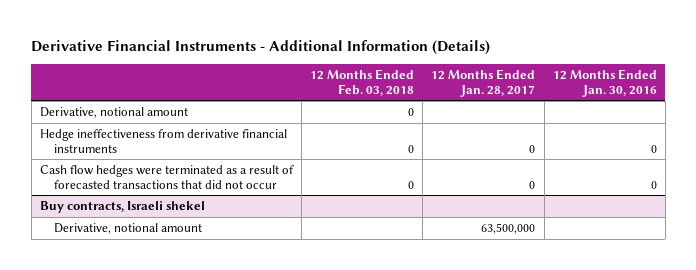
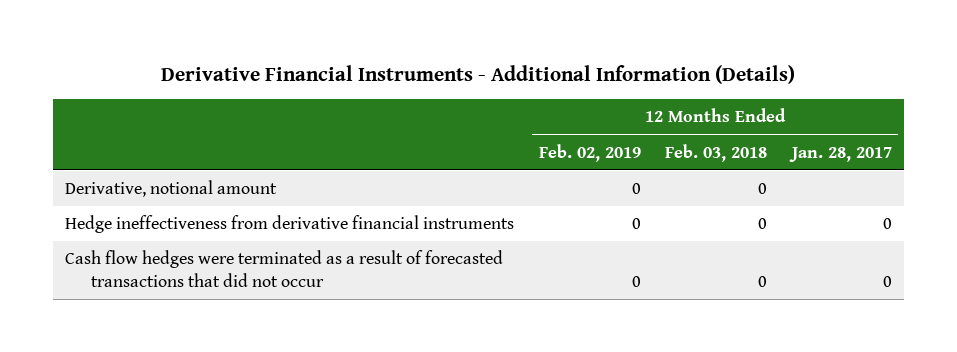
- | 12 Months Ended Feb. 03, 2018 | 12 Months Ended Jan. 28, 2017 | 12 Months Ended Jan. 30, 2016
+ | 12 Months Ended Feb. 02, 2019 | 12 Months Ended Feb. 03, 2018 | 12 Months Ended Jan. 28, 2017
- Buy contracts, Israeli shekel
- Derivative, notional amount | | 63,500,000 |

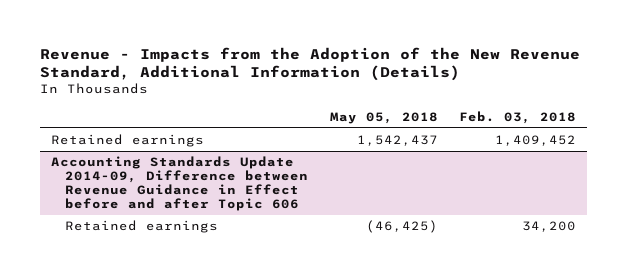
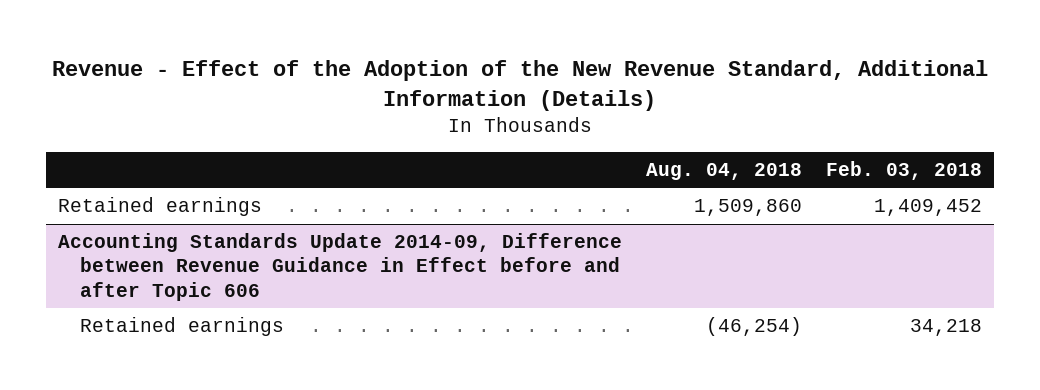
- Revenue - Impacts from the Adoption of the New Revenue Standard, Additional Information (Details)
+ Revenue - Effect of the Adoption of the New Revenue Standard, Additional Information (Details)
- | May 05, 2018 | Feb. 03, 2018
+ | Aug. 04, 2018 | Feb. 03, 2018
@ Accounting Standards Update 2014-09, Difference between Revenue Guidance in Effect before and after Topic 606
- Retained earnings | (46,425) | 34,200
+ Retained earnings | (46,254) | 34,218

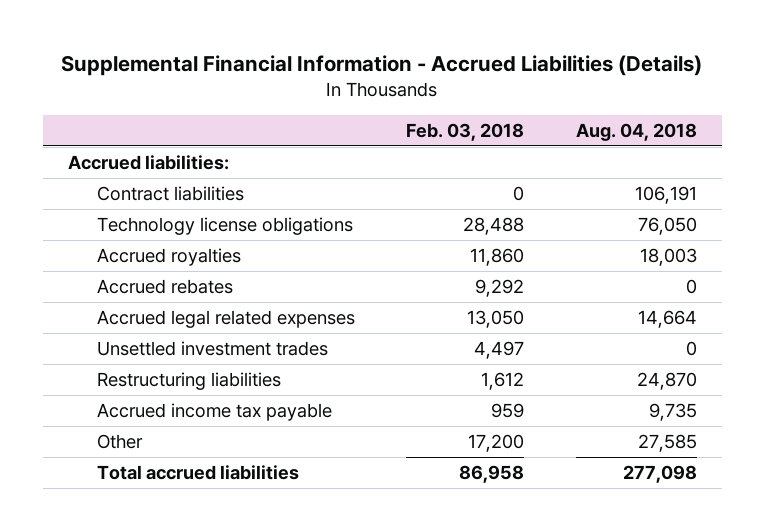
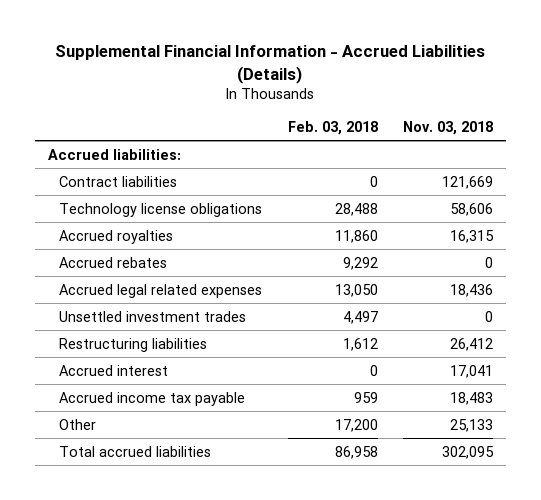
- | Feb. 03, 2018 | Aug. 04, 2018
+ | Feb. 03, 2018 | Nov. 03, 2018
+ Accrued interest | 0 | 17,041

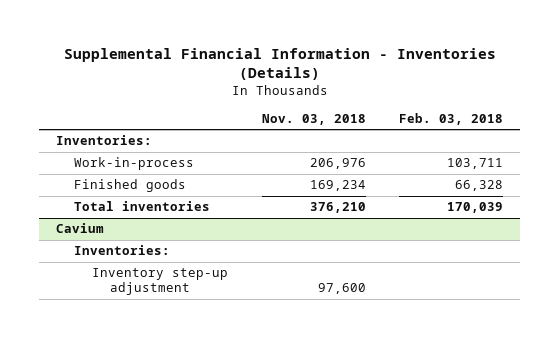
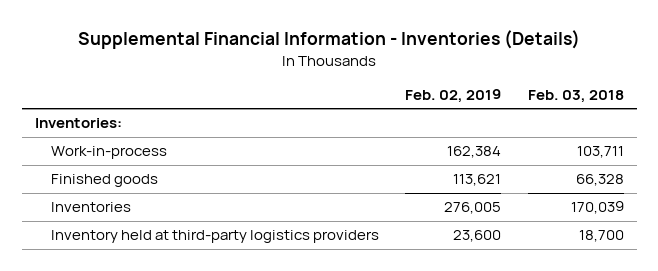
- | Nov. 03, 2018 | Feb. 03, 2018
+ | Feb. 02, 2019 | Feb. 03, 2018
- Total inventories | 376,210 | 170,039
- Cavium
- Inventories:
- Inventory step-up adjustment | 97,600 |
+ Inventories | 276,005 | 170,039
+ Inventory held at third-party logistics providers | 23,600 | 18,700

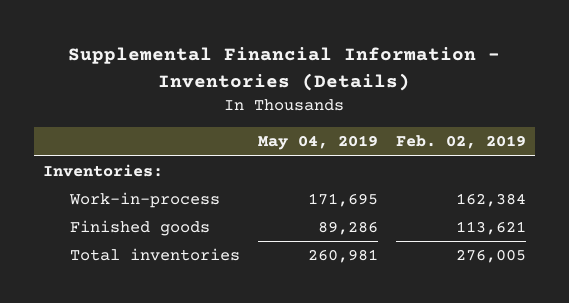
- | Feb. 02, 2019 | Feb. 03, 2018
+ | May 04, 2019 | Feb. 02, 2019
- Inventories | 276,005 | 170,039
- Inventory held at third-party logistics providers | 23,600 | 18,700
+ Total inventories | 260,981 | 276,005

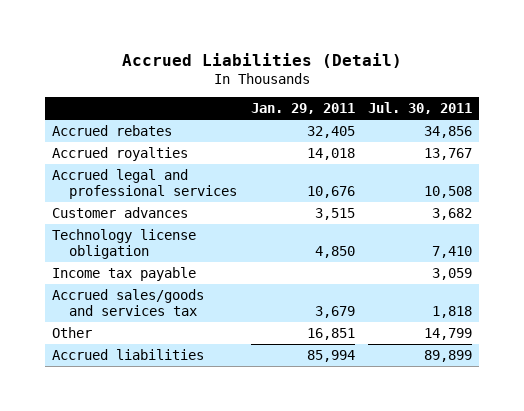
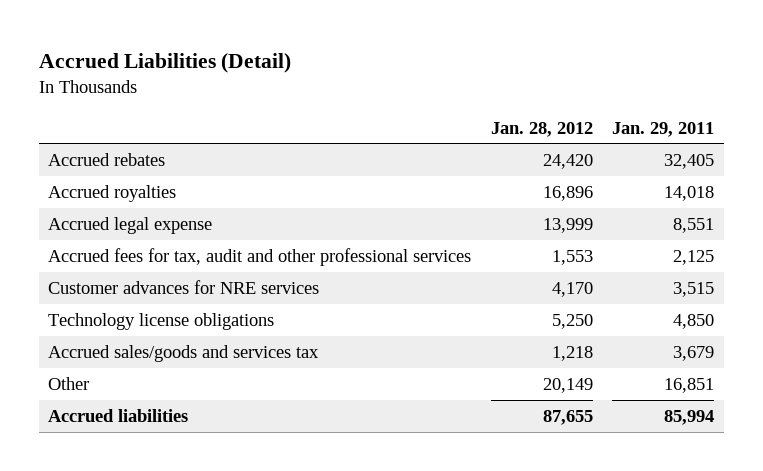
- | Jan. 29, 2011 | Jul. 30, 2011
+ | Jan. 28, 2012 | Jan. 29, 2011
- Accrued legal and professional services | 10,676 | 10,508
- Customer advances | 3,515 | 3,682
- Technology license obligation | 4,850 | 7,410
- Income tax payable | | 3,059
+ Accrued legal expense | 13,999 | 8,551
+ Accrued fees for tax, audit and other professional services | 1,553 | 2,125
+ Customer advances for NRE services | 4,170 | 3,515
+ Technology license obligations | 5,250 | 4,850

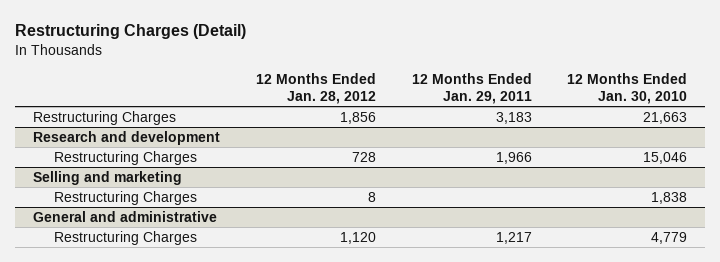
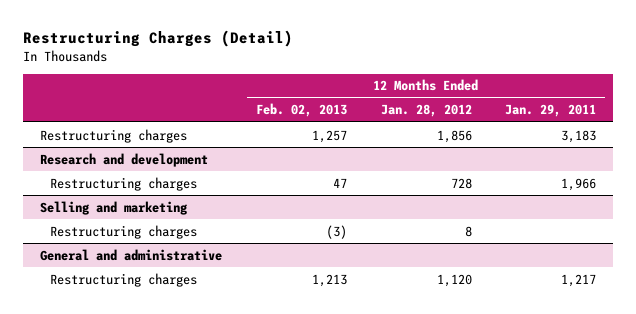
- | 12 Months Ended Jan. 28, 2012 | 12 Months Ended Jan. 29, 2011 | 12 Months Ended Jan. 30, 2010
+ | 12 Months Ended Feb. 02, 2013 | 12 Months Ended Jan. 28, 2012 | 12 Months Ended Jan. 29, 2011
- Restructuring Charges | 1,856 | 3,183 | 21,663
+ Restructuring charges | 1,257 | 1,856 | 3,183
@ Research and development
- Restructuring Charges | 728 | 1,966 | 15,046
+ Restructuring charges | 47 | 728 | 1,966
@ Selling and marketing
- Restructuring Charges | 8 | | 1,838
+ Restructuring charges | (3) | 8 |
@ General and administrative
- Restructuring Charges | 1,120 | 1,217 | 4,779
+ Restructuring charges | 1,213 | 1,120 | 1,217

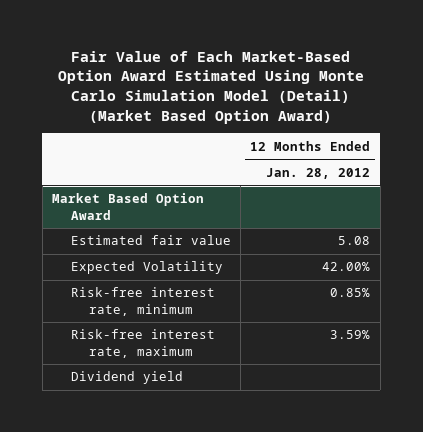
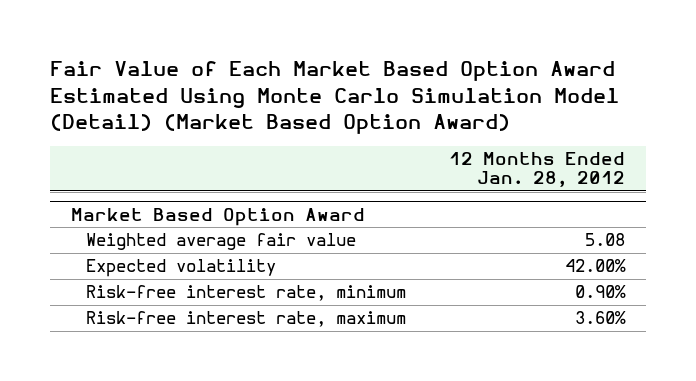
- Fair Value of Each Market-Based Option Award Estimated Using Monte Carlo Simulation Model (Detail) (Market Based Option Award)
+ Fair Value of Each Market Based Option Award Estimated Using Monte Carlo Simulation Model (Detail) (Market Based Option Award)
@ Market Based Option Award
- Estimated fair value | 5.08
- Expected Volatility | 42.00%
- Risk-free interest rate, minimum | 0.85%
- Risk-free interest rate, maximum | 3.59%
- Dividend yield
+ Weighted average fair value | 5.08
+ Expected volatility | 42.00%
+ Risk-free interest rate, minimum | 0.90%
+ Risk-free interest rate, maximum | 3.60%

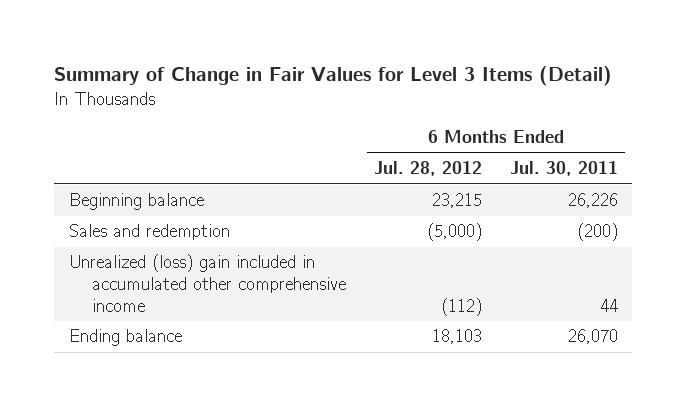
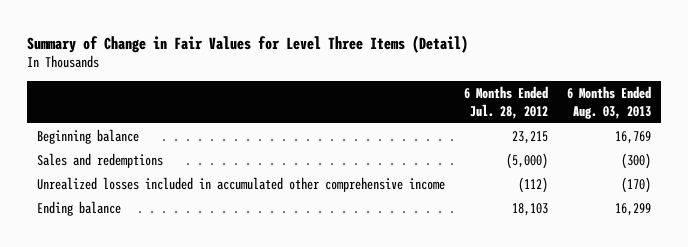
- Summary of Change in Fair Values for Level 3 Items (Detail)
+ Summary of Change in Fair Values for Level Three Items (Detail)
- | 6 Months Ended Jul. 28, 2012 | 6 Months Ended Jul. 30, 2011
+ | 6 Months Ended Jul. 28, 2012 | 6 Months Ended Aug. 03, 2013
- Sales and redemption | (5,000) | (200)
- Unrealized (loss) gain included in accumulated other comprehensive income | (112) | 44
+ Sales and redemptions | (5,000) | (300)
+ Unrealized losses included in accumulated other comprehensive income | (112) | (170)

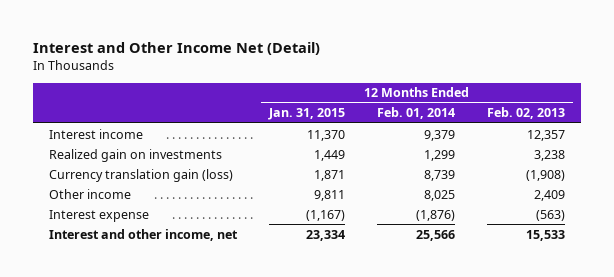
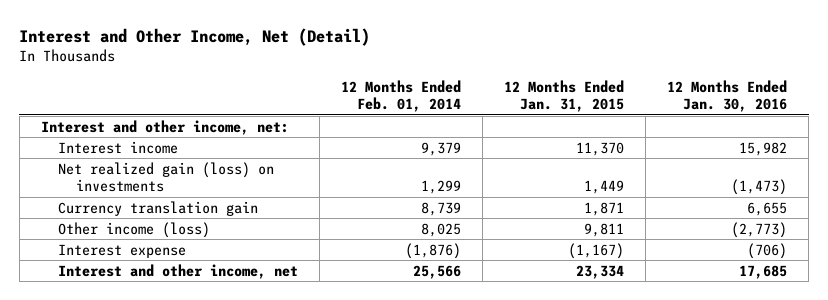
- Interest and Other Income Net (Detail)
+ Interest and Other Income, Net (Detail)
- | 12 Months Ended Jan. 31, 2015 | 12 Months Ended Feb. 01, 2014 | 12 Months Ended Feb. 02, 2013
+ | 12 Months Ended Feb. 01, 2014 | 12 Months Ended Jan. 31, 2015 | 12 Months Ended Jan. 30, 2016
+ Interest and other income, net:
- Realized gain on investments | 1,449 | 1,299 | 3,238
- Currency translation gain (loss) | 1,871 | 8,739 | (1,908)
- Other income | 9,811 | 8,025 | 2,409
+ Net realized gain (loss) on investments | 1,299 | 1,449 | (1,473)
+ Currency translation gain | 8,739 | 1,871 | 6,655
+ Other income (loss) | 8,025 | 9,811 | (2,773)

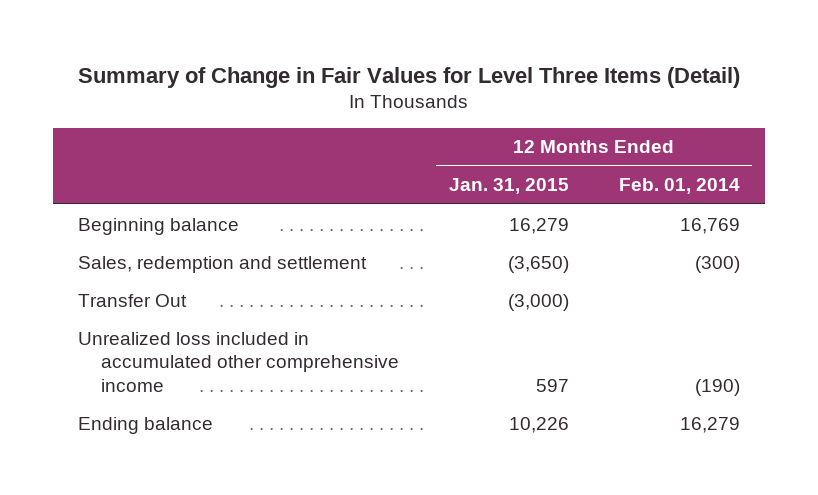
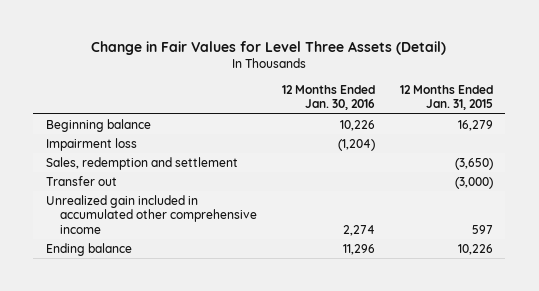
- Summary of Change in Fair Values for Level Three Items (Detail)
+ Change in Fair Values for Level Three Assets (Detail)
- | 12 Months Ended Jan. 31, 2015 | 12 Months Ended Feb. 01, 2014
+ | 12 Months Ended Jan. 30, 2016 | 12 Months Ended Jan. 31, 2015
+ Impairment loss | (1,204) |
- Transfer Out | (3,000) |
- Unrealized loss included in accumulated other comprehensive income | 597 | (190)
+ Transfer out | | (3,000)
+ Unrealized gain included in accumulated other comprehensive income | 2,274 | 597

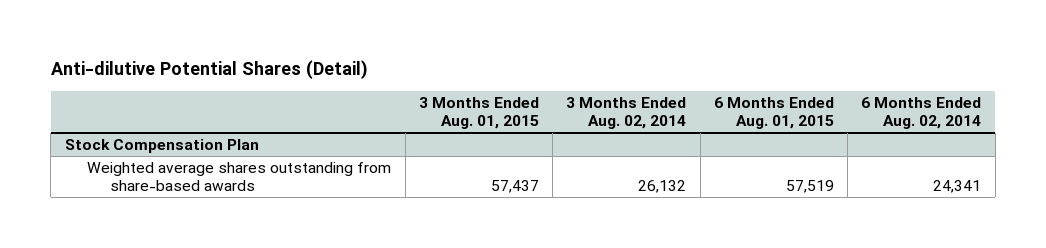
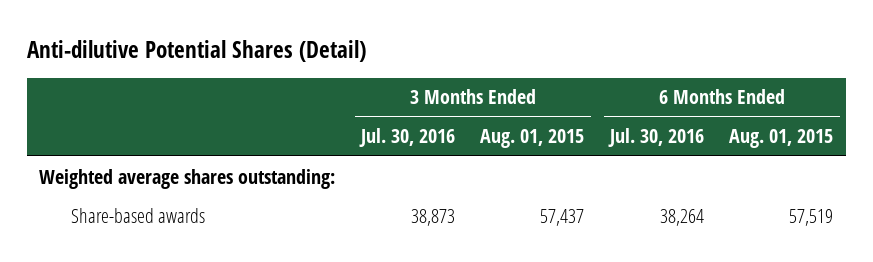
- | 3 Months Ended Aug. 01, 2015 | 3 Months Ended Aug. 02, 2014 | 6 Months Ended Aug. 01, 2015 | 6 Months Ended Aug. 02, 2014
+ | 3 Months Ended Jul. 30, 2016 | 3 Months Ended Aug. 01, 2015 | 6 Months Ended Jul. 30, 2016 | 6 Months Ended Aug. 01, 2015
- Stock Compensation Plan
- Weighted average shares outstanding from share-based awards | 57,437 | 26,132 | 57,519 | 24,341
+ Weighted average shares outstanding:
+ Share-based awards | 38,873 | 57,437 | 38,264 | 57,519

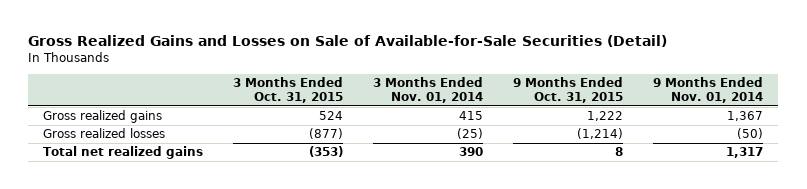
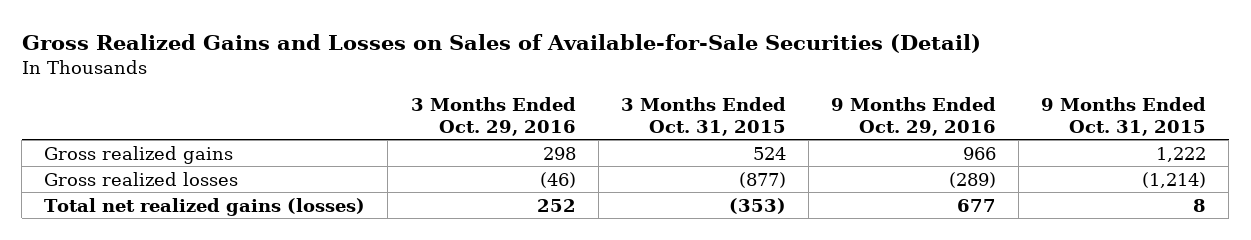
- Gross Realized Gains and Losses on Sale of Available-for-Sale Securities (Detail)
+ Gross Realized Gains and Losses on Sales of Available-for-Sale Securities (Detail)
- | 3 Months Ended Oct. 31, 2015 | 3 Months Ended Nov. 01, 2014 | 9 Months Ended Oct. 31, 2015 | 9 Months Ended Nov. 01, 2014
+ | 3 Months Ended Oct. 29, 2016 | 3 Months Ended Oct. 31, 2015 | 9 Months Ended Oct. 29, 2016 | 9 Months Ended Oct. 31, 2015
- Total net realized gains | (353) | 390 | 8 | 1,317
+ Total net realized gains (losses) | 252 | (353) | 677 | 8

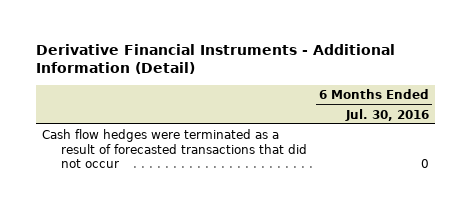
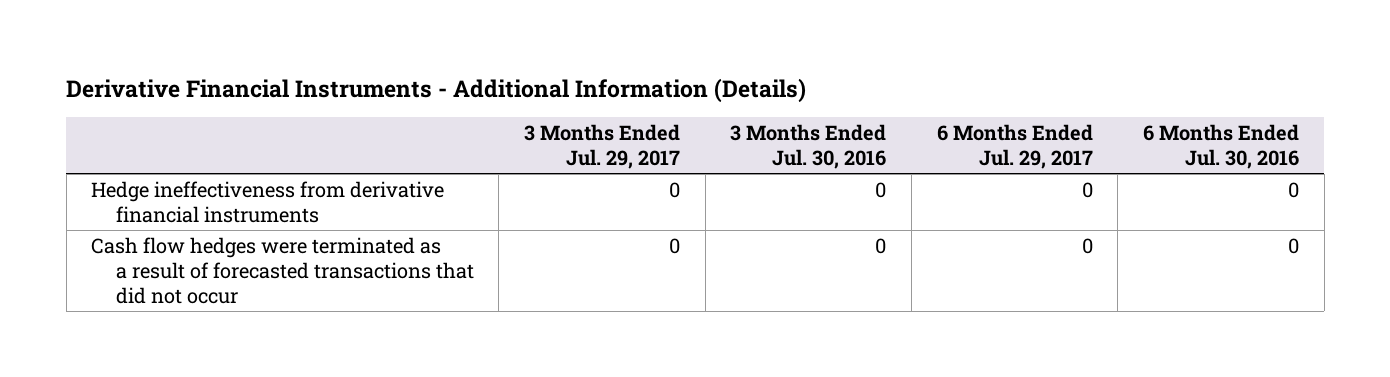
- Derivative Financial Instruments - Additional Information (Detail)
+ Derivative Financial Instruments - Additional Information (Details)
- | 6 Months Ended Jul. 30, 2016
+ | 3 Months Ended Jul. 29, 2017 | 3 Months Ended Jul. 30, 2016 | 6 Months Ended Jul. 29, 2017 | 6 Months Ended Jul. 30, 2016
+ Hedge ineffectiveness from derivative financial instruments | 0 | 0 | 0 | 0

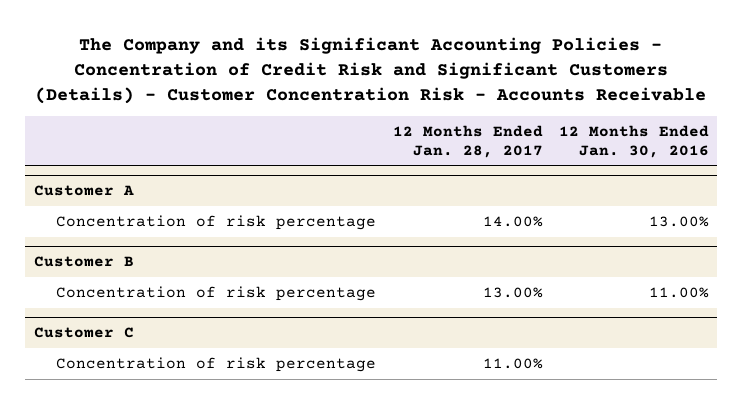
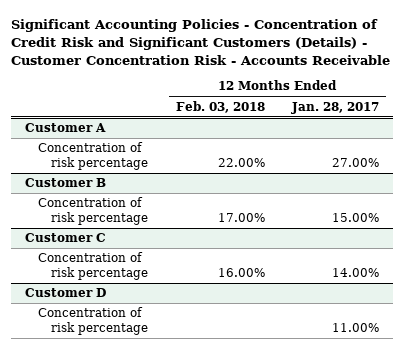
- The Company and its Significant Accounting Policies - Concentration of Credit Risk and Significant Customers (Details) - Customer Concentration Risk - Accounts Receivable
+ Significant Accounting Policies - Concentration of Credit Risk and Significant Customers (Details) - Customer Concentration Risk - Accounts Receivable
- | 12 Months Ended Jan. 28, 2017 | 12 Months Ended Jan. 30, 2016
+ | 12 Months Ended Feb. 03, 2018 | 12 Months Ended Jan. 28, 2017
@ Customer A
- Concentration of risk percentage | 14.00% | 13.00%
+ Concentration of risk percentage | 22.00% | 27.00%
@ Customer B
- Concentration of risk percentage | 13.00% | 11.00%
+ Concentration of risk percentage | 17.00% | 15.00%
@ Customer C
+ Concentration of risk percentage | 16.00% | 14.00%
+ Customer D

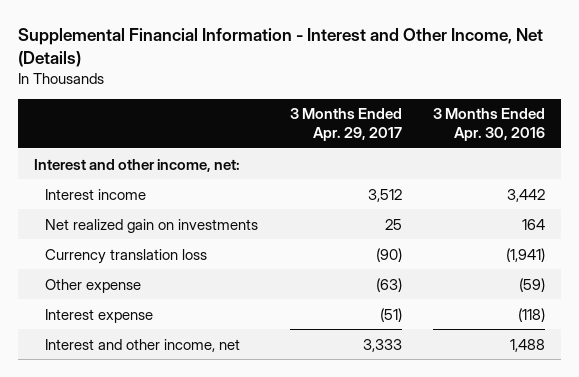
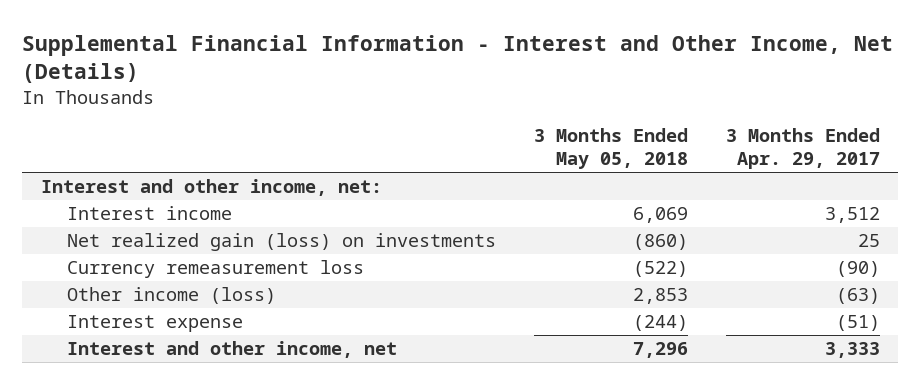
- | 3 Months Ended Apr. 29, 2017 | 3 Months Ended Apr. 30, 2016
+ | 3 Months Ended May 05, 2018 | 3 Months Ended Apr. 29, 2017
- Net realized gain on investments | 25 | 164
- Currency translation loss | (90) | (1,941)
- Other expense | (63) | (59)
+ Net realized gain (loss) on investments | (860) | 25
+ Currency remeasurement loss | (522) | (90)
+ Other income (loss) | 2,853 | (63)

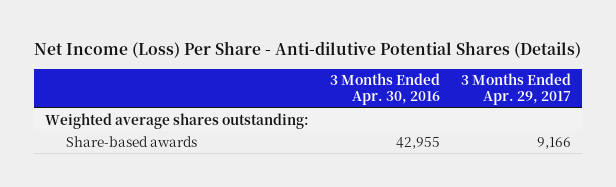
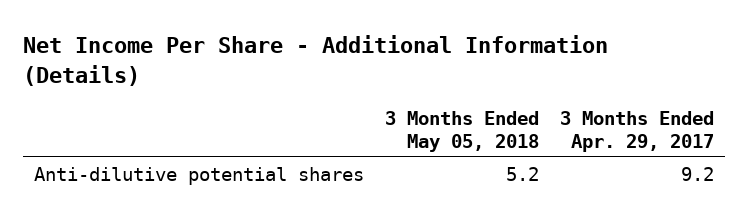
- Net Income (Loss) Per Share - Anti-dilutive Potential Shares (Details)
+ Net Income Per Share - Additional Information (Details)
- | 3 Months Ended Apr. 30, 2016 | 3 Months Ended Apr. 29, 2017
+ | 3 Months Ended May 05, 2018 | 3 Months Ended Apr. 29, 2017
- Weighted average shares outstanding:
- Share-based awards | 42,955 | 9,166
+ Anti-dilutive potential shares | 5.2 | 9.2

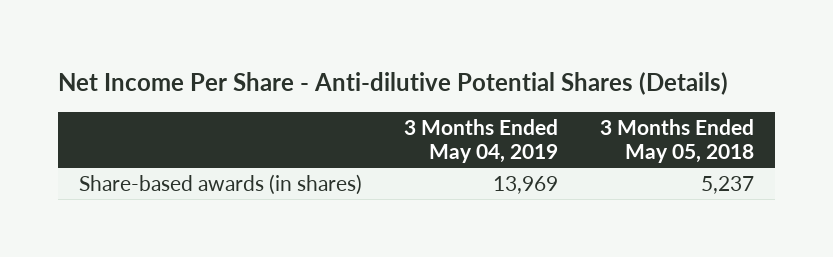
- Net Income Per Share - Additional Information (Details)
+ Net Income Per Share - Anti-dilutive Potential Shares (Details)
- | 3 Months Ended May 05, 2018 | 3 Months Ended Apr. 29, 2017
+ | 3 Months Ended May 04, 2019 | 3 Months Ended May 05, 2018
- Anti-dilutive potential shares | 5.2 | 9.2
+ Share-based awards (in shares) | 13,969 | 5,237

